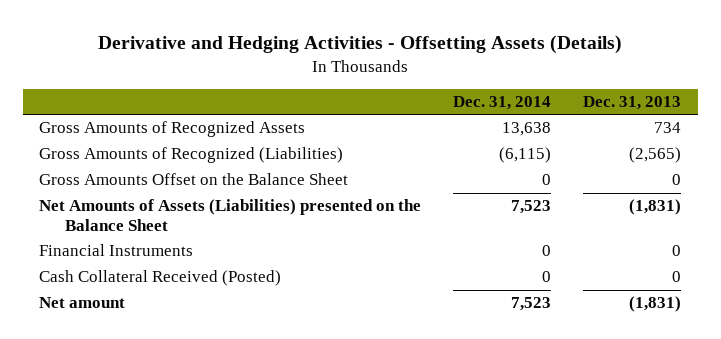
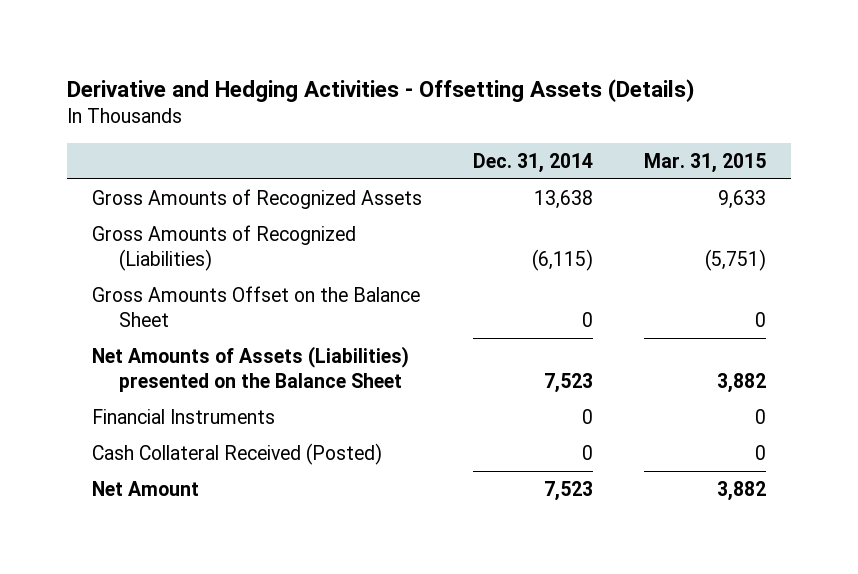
- | Dec. 31, 2014 | Dec. 31, 2013
+ | Dec. 31, 2014 | Mar. 31, 2015
- Net amount | 7,523 | (1,831)
+ Net Amount | 7,523 | 3,882

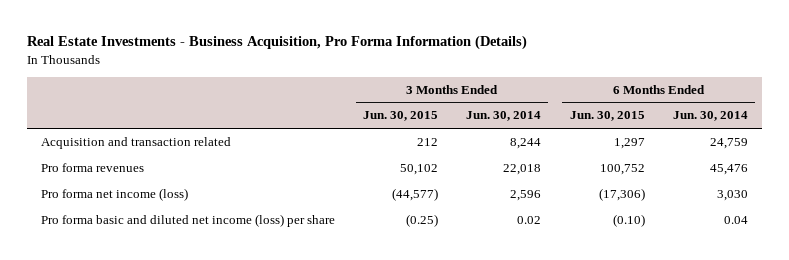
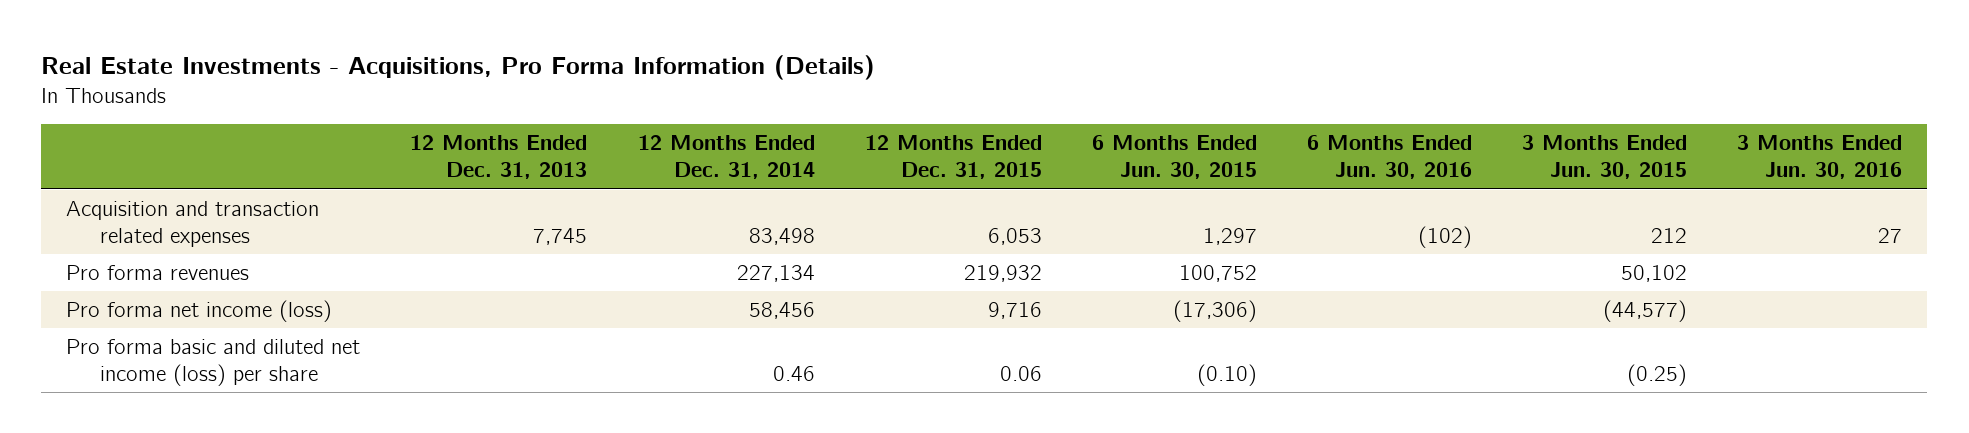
- Real Estate Investments - Business Acquisition, Pro Forma Information (Details)
+ Real Estate Investments - Acquisitions, Pro Forma Information (Details)
- | 3 Months Ended Jun. 30, 2015 | 3 Months Ended Jun. 30, 2014 | 6 Months Ended Jun. 30, 2015 | 6 Months Ended Jun. 30, 2014
+ | 12 Months Ended Dec. 31, 2013 | 12 Months Ended Dec. 31, 2014 | 12 Months Ended Dec. 31, 2015 | 6 Months Ended Jun. 30, 2015 | 6 Months Ended Jun. 30, 2016 | 3 Months Ended Jun. 30, 2015 | 3 Months Ended Jun. 30, 2016
- Acquisition and transaction related | 212 | 8,244 | 1,297 | 24,759
+ Acquisition and transaction related expenses | 7,745 | 83,498 | 6,053 | 1,297 | (102) | 212 | 27

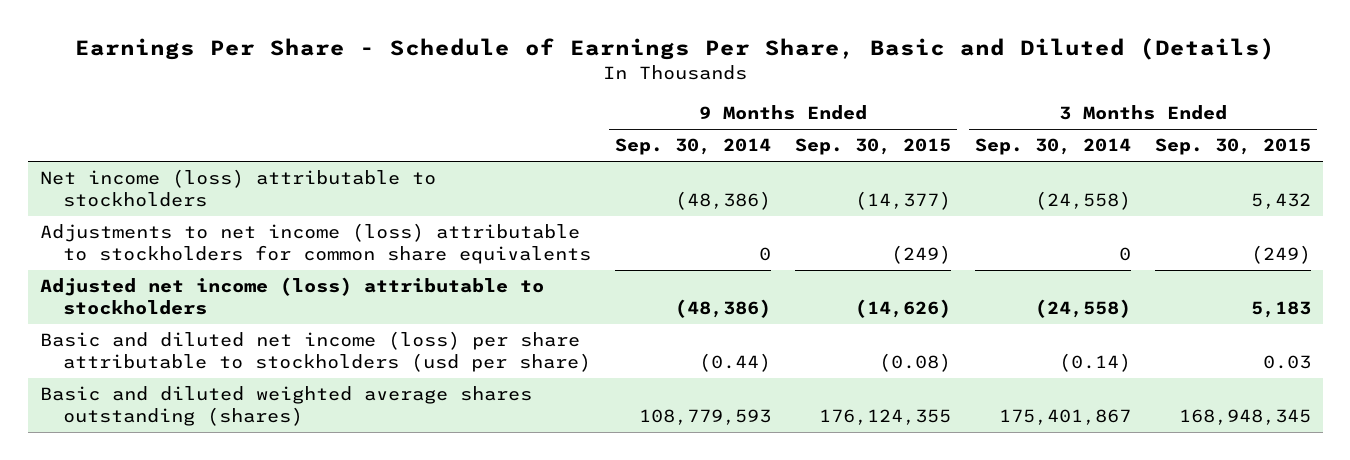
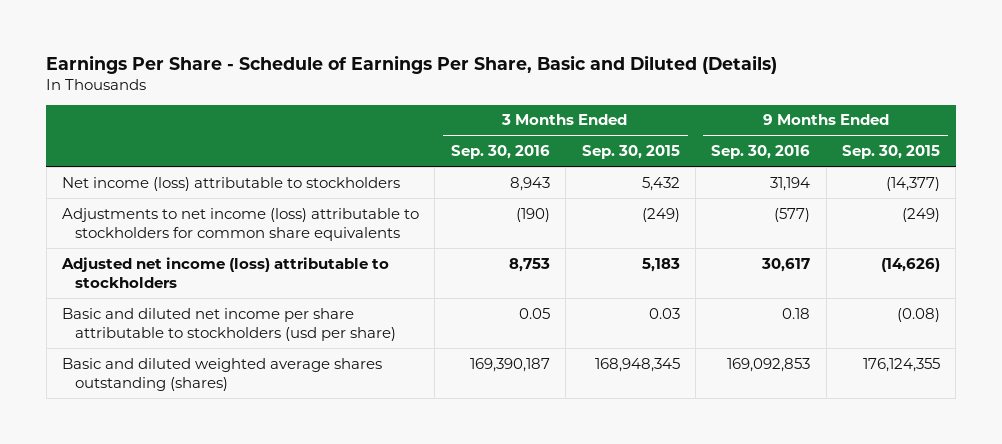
- | 9 Months Ended Sep. 30, 2014 | 9 Months Ended Sep. 30, 2015 | 3 Months Ended Sep. 30, 2014 | 3 Months Ended Sep. 30, 2015
+ | 3 Months Ended Sep. 30, 2016 | 3 Months Ended Sep. 30, 2015 | 9 Months Ended Sep. 30, 2016 | 9 Months Ended Sep. 30, 2015
- Basic and diluted net income (loss) per share attributable to stockholders (usd per share) | (0.44) | (0.08) | (0.14) | 0.03
+ Basic and diluted net income per share attributable to stockholders (usd per share) | 0.05 | 0.03 | 0.18 | (0.08)

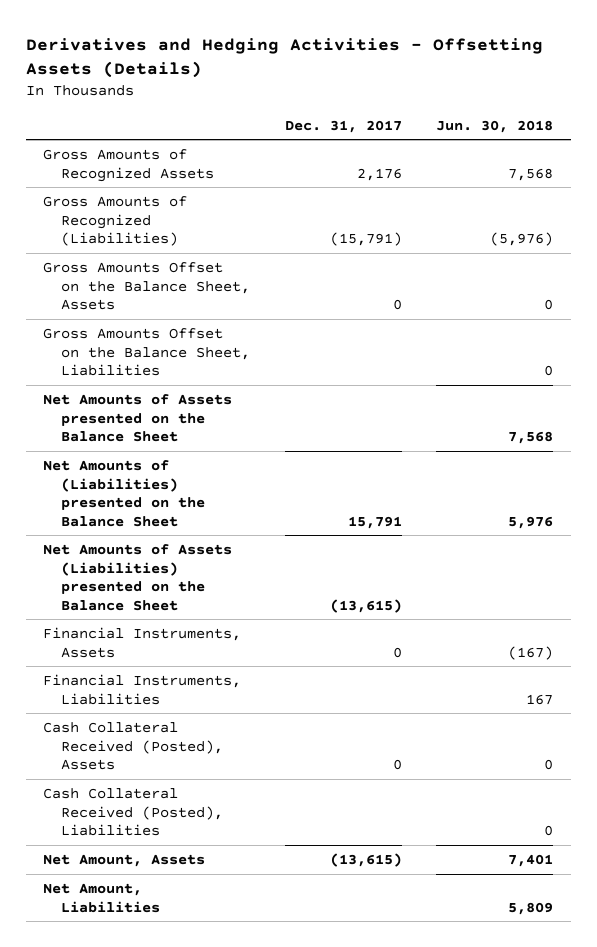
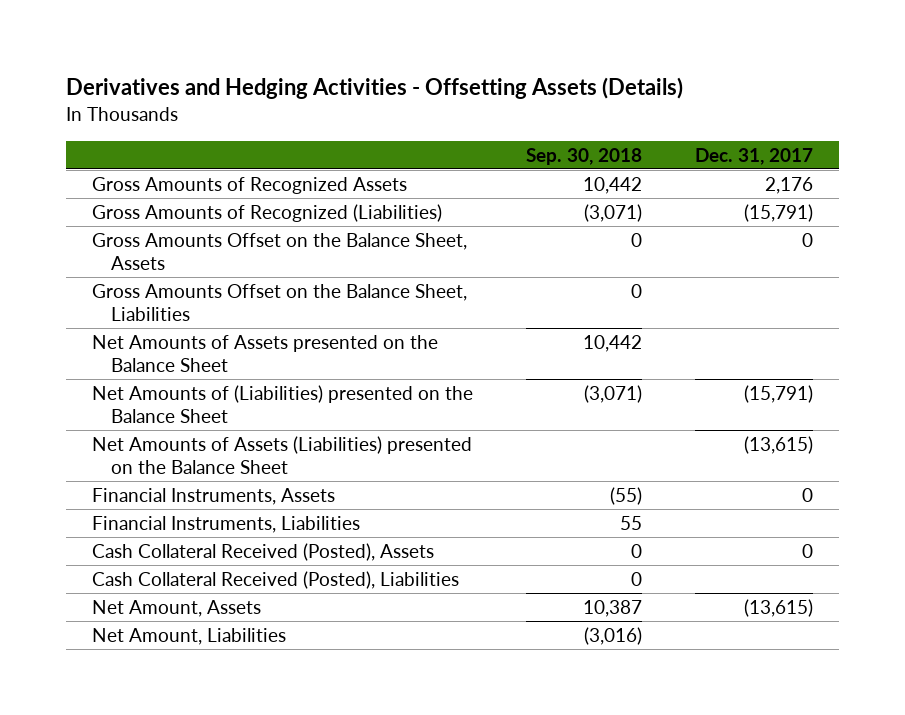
- | Dec. 31, 2017 | Jun. 30, 2018
+ | Sep. 30, 2018 | Dec. 31, 2017
- Net Amounts of (Liabilities) presented on the Balance Sheet | 15,791 | 5,976
+ Net Amounts of (Liabilities) presented on the Balance Sheet | (3,071) | (15,791)

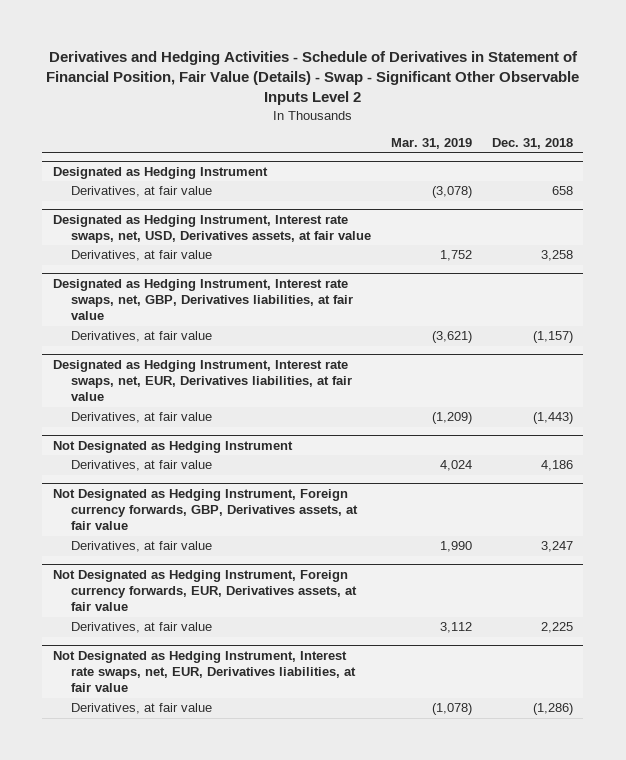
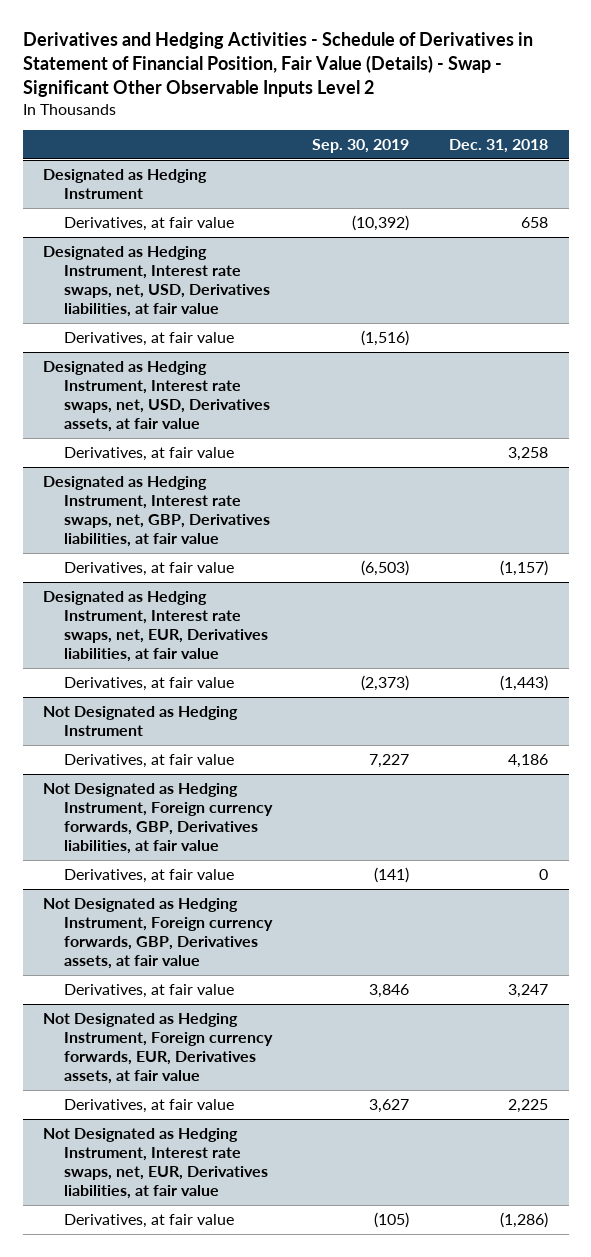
- | Mar. 31, 2019 | Dec. 31, 2018
+ | Sep. 30, 2019 | Dec. 31, 2018
+ Designated as Hedging Instrument, Interest rate swaps, net, USD, Derivatives liabilities, at fair value
+ Derivatives, at fair value | (1,516) |
+ Not Designated as Hedging Instrument, Foreign currency forwards, GBP, Derivatives liabilities, at fair value
+ Derivatives, at fair value | (141) | 0

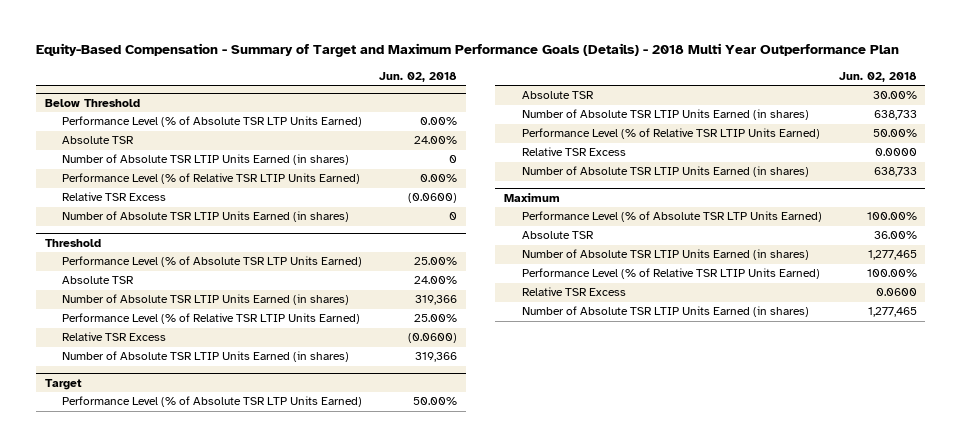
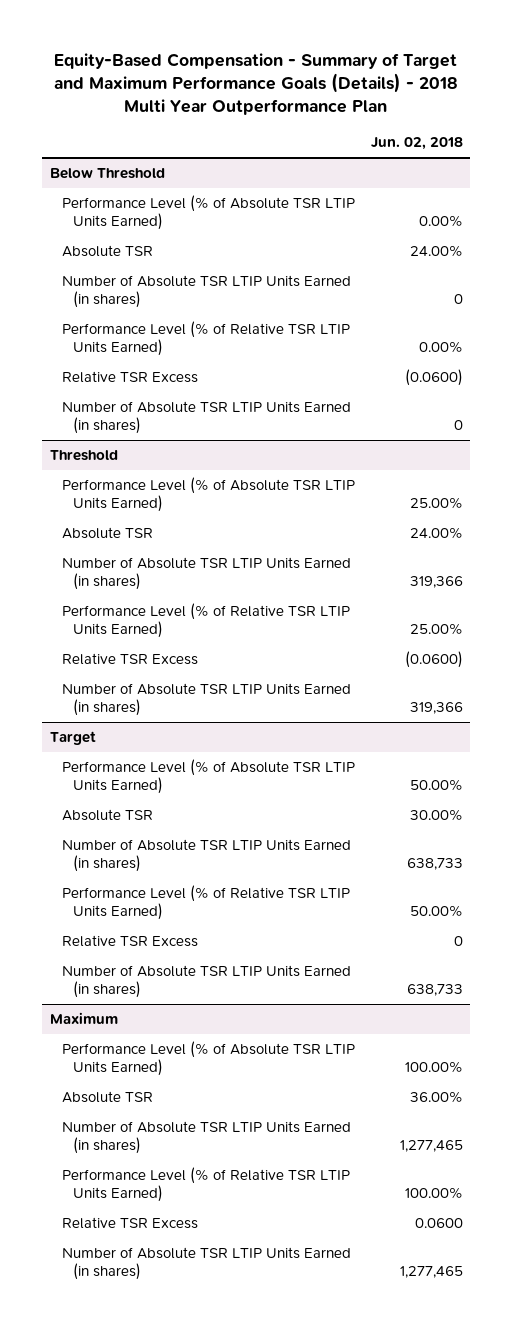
@ Below Threshold
- Performance Level (% of Absolute TSR LTP Units Earned) | 0.00%
+ Performance Level (% of Absolute TSR LTIP Units Earned) | 0.00%
@ Threshold
- Performance Level (% of Absolute TSR LTP Units Earned) | 25.00%
+ Performance Level (% of Absolute TSR LTIP Units Earned) | 25.00%
@ Target
- Performance Level (% of Absolute TSR LTP Units Earned) | 50.00%
+ Performance Level (% of Absolute TSR LTIP Units Earned) | 50.00%
- Relative TSR Excess | 0.0000
+ Relative TSR Excess | 0
@ Maximum
- Performance Level (% of Absolute TSR LTP Units Earned) | 100.00%
+ Performance Level (% of Absolute TSR LTIP Units Earned) | 100.00%

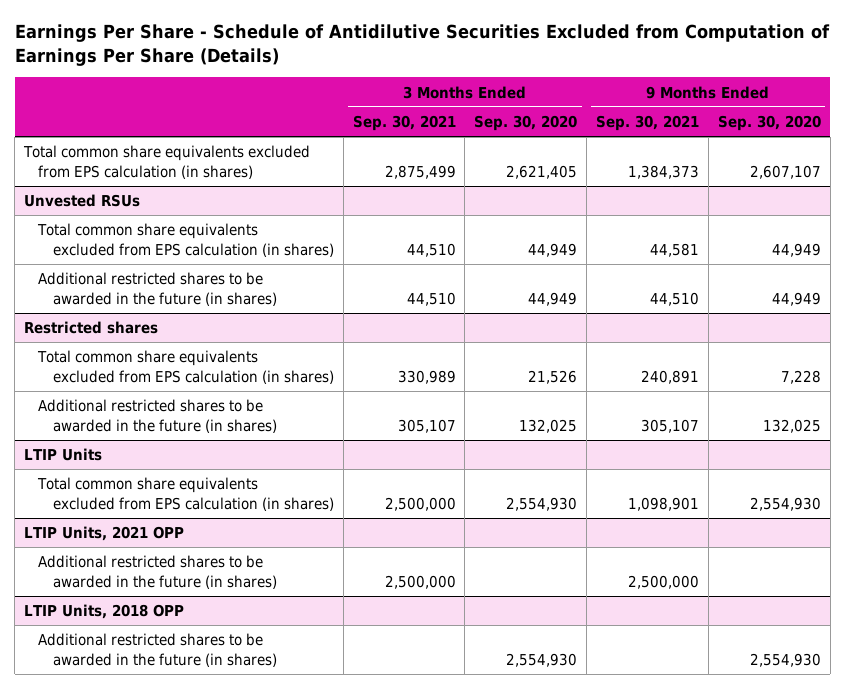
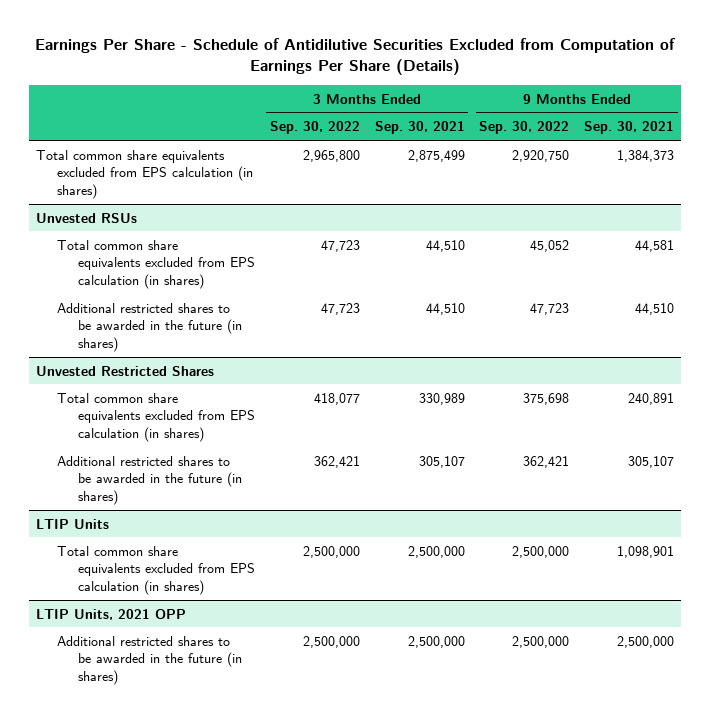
- | 3 Months Ended Sep. 30, 2021 | 3 Months Ended Sep. 30, 2020 | 9 Months Ended Sep. 30, 2021 | 9 Months Ended Sep. 30, 2020
+ | 3 Months Ended Sep. 30, 2022 | 3 Months Ended Sep. 30, 2021 | 9 Months Ended Sep. 30, 2022 | 9 Months Ended Sep. 30, 2021
- Restricted shares
+ Unvested Restricted Shares
- LTIP Units, 2018 OPP
- Additional restricted shares to be awarded in the future (in shares) | | 2,554,930 | | 2,554,930

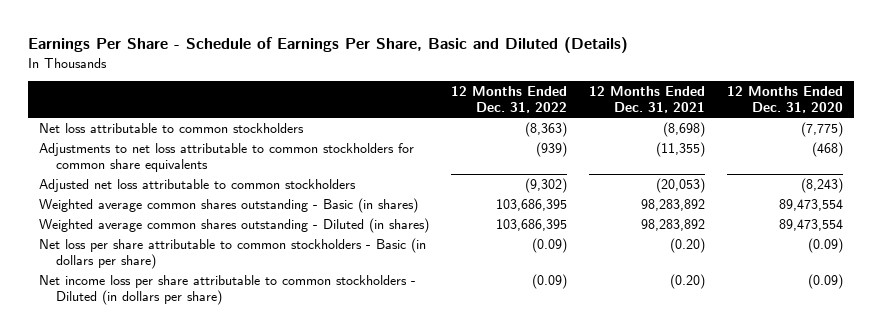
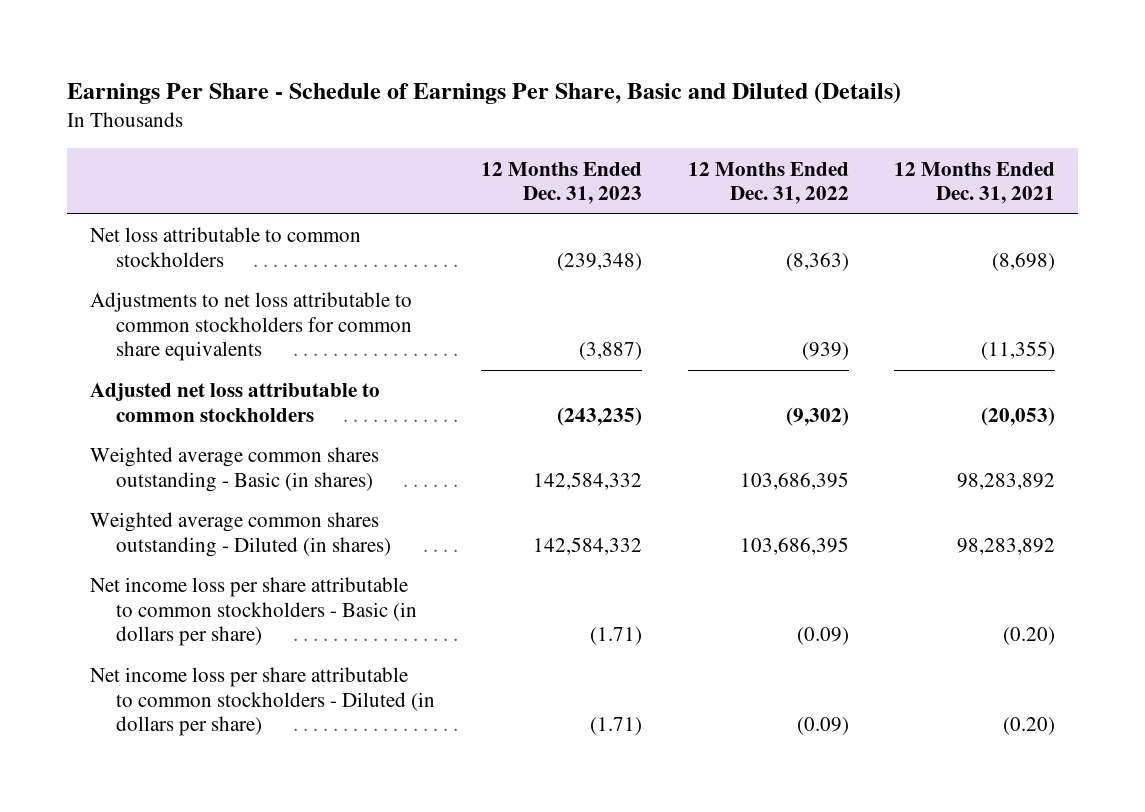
- | 12 Months Ended Dec. 31, 2022 | 12 Months Ended Dec. 31, 2021 | 12 Months Ended Dec. 31, 2020
+ | 12 Months Ended Dec. 31, 2023 | 12 Months Ended Dec. 31, 2022 | 12 Months Ended Dec. 31, 2021
- Net loss per share attributable to common stockholders - Basic (in dollars per share) | (0.09) | (0.20) | (0.09)
+ Net income loss per share attributable to common stockholders - Basic (in dollars per share) | (1.71) | (0.09) | (0.20)

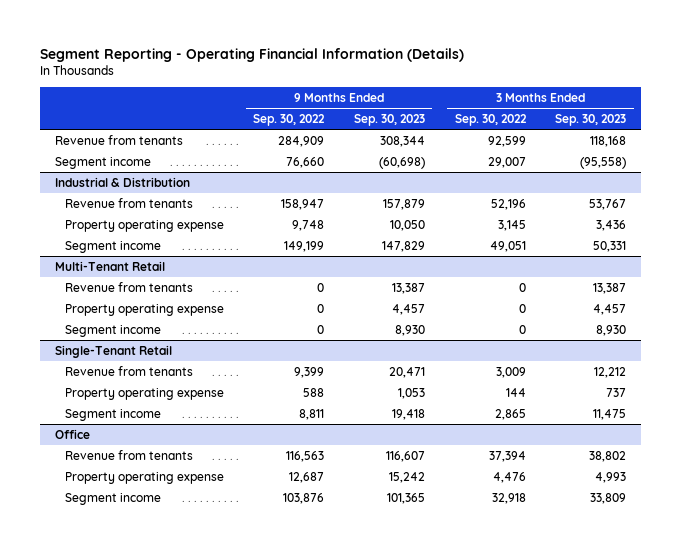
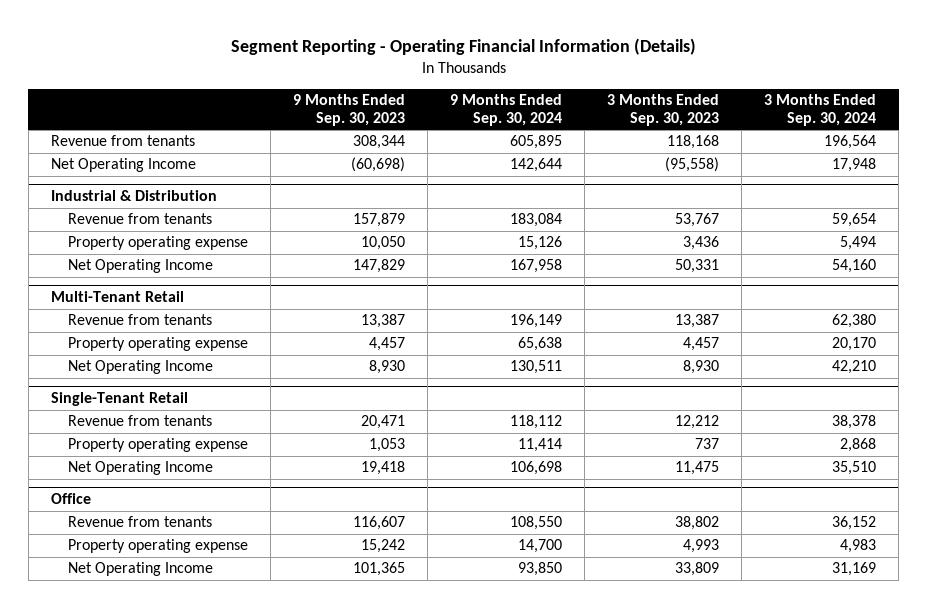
- | 9 Months Ended Sep. 30, 2022 | 9 Months Ended Sep. 30, 2023 | 3 Months Ended Sep. 30, 2022 | 3 Months Ended Sep. 30, 2023
+ | 9 Months Ended Sep. 30, 2023 | 9 Months Ended Sep. 30, 2024 | 3 Months Ended Sep. 30, 2023 | 3 Months Ended Sep. 30, 2024
- Segment income | 76,660 | (60,698) | 29,007 | (95,558)
+ Net Operating Income | (60,698) | 142,644 | (95,558) | 17,948
@ Industrial & Distribution
- Segment income | 149,199 | 147,829 | 49,051 | 50,331
+ Net Operating Income | 147,829 | 167,958 | 50,331 | 54,160
@ Multi-Tenant Retail
- Segment income | 0 | 8,930 | 0 | 8,930
+ Net Operating Income | 8,930 | 130,511 | 8,930 | 42,210
@ Single-Tenant Retail
- Segment income | 8,811 | 19,418 | 2,865 | 11,475
+ Net Operating Income | 19,418 | 106,698 | 11,475 | 35,510
@ Office
- Segment income | 103,876 | 101,365 | 32,918 | 33,809
+ Net Operating Income | 101,365 | 93,850 | 33,809 | 31,169

